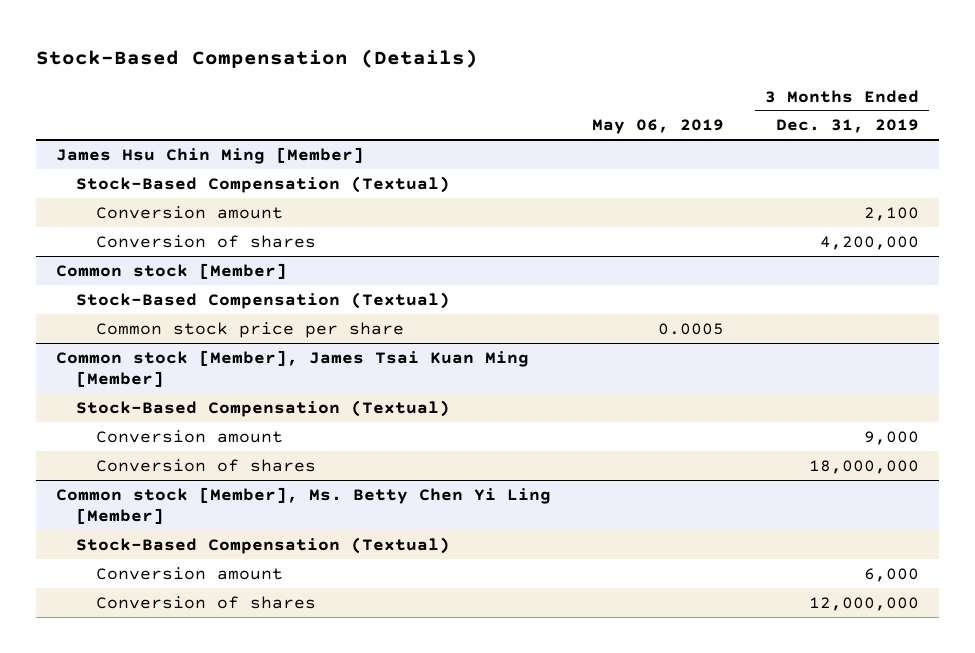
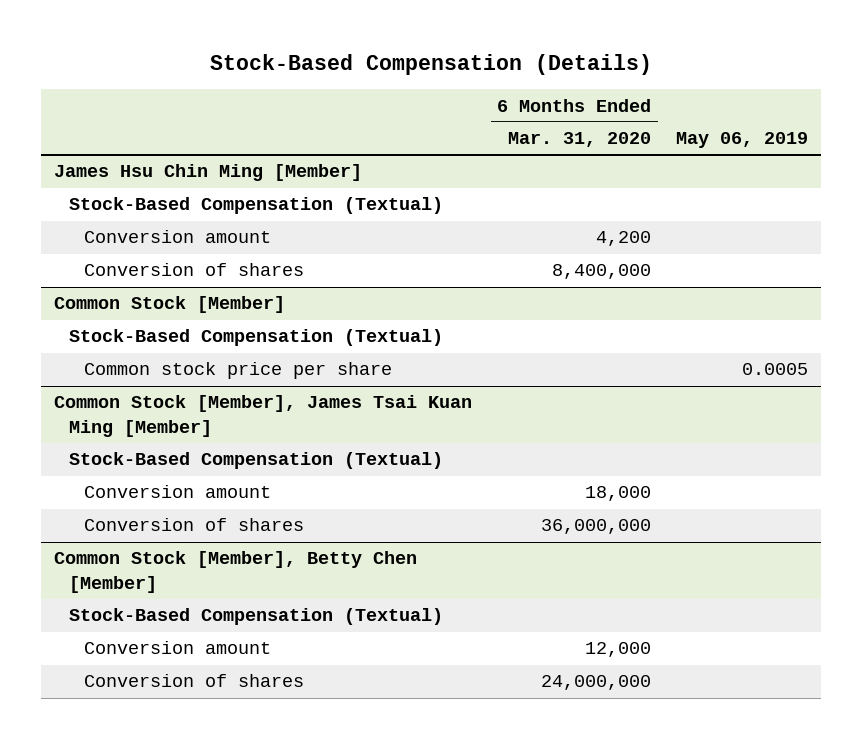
- | May 06, 2019 | 3 Months Ended Dec. 31, 2019
+ | 6 Months Ended Mar. 31, 2020 | May 06, 2019
- Common stock [Member]
+ Common Stock [Member]
- Common stock [Member], James Tsai Kuan Ming [Member]
+ Common Stock [Member], James Tsai Kuan Ming [Member]
- Common stock [Member], Ms. Betty Chen Yi Ling [Member]
+ Common Stock [Member], Betty Chen [Member]

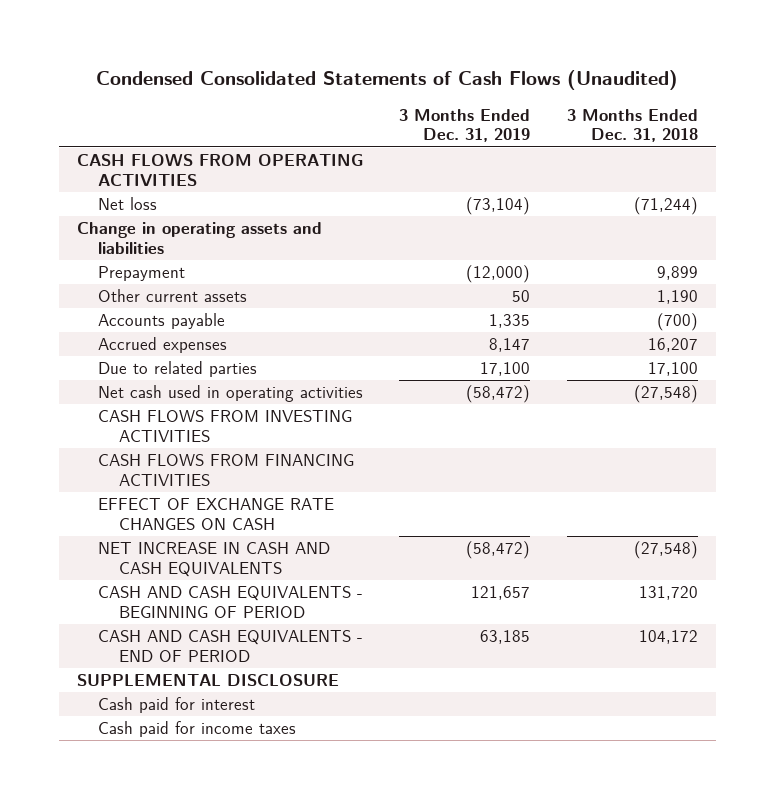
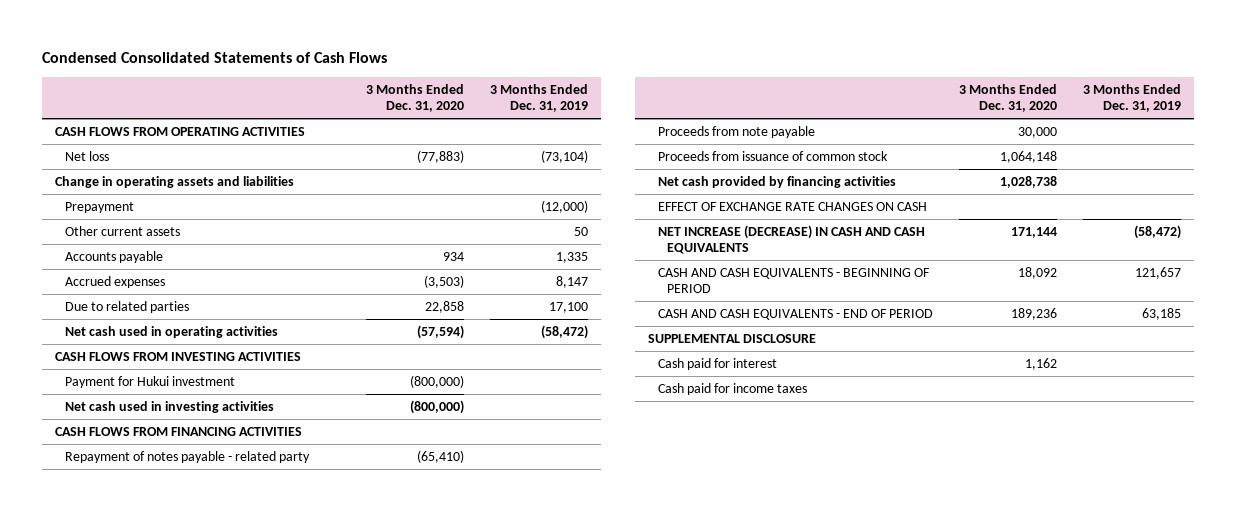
- Condensed Consolidated Statements of Cash Flows (Unaudited)
+ Condensed Consolidated Statements of Cash Flows
- | 3 Months Ended Dec. 31, 2019 | 3 Months Ended Dec. 31, 2018
+ | 3 Months Ended Dec. 31, 2020 | 3 Months Ended Dec. 31, 2019
+ Payment for Hukui investment | (800,000) |
+ Net cash used in investing activities | (800,000) |
+ Repayment of notes payable - related party | (65,410) |
+ Proceeds from note payable | 30,000 |
+ Proceeds from issuance of common stock | 1,064,148 |
+ Net cash provided by financing activities | 1,028,738 |
- NET INCREASE IN CASH AND CASH EQUIVALENTS | (58,472) | (27,548)
+ NET INCREASE (DECREASE) IN CASH AND CASH EQUIVALENTS | 171,144 | (58,472)

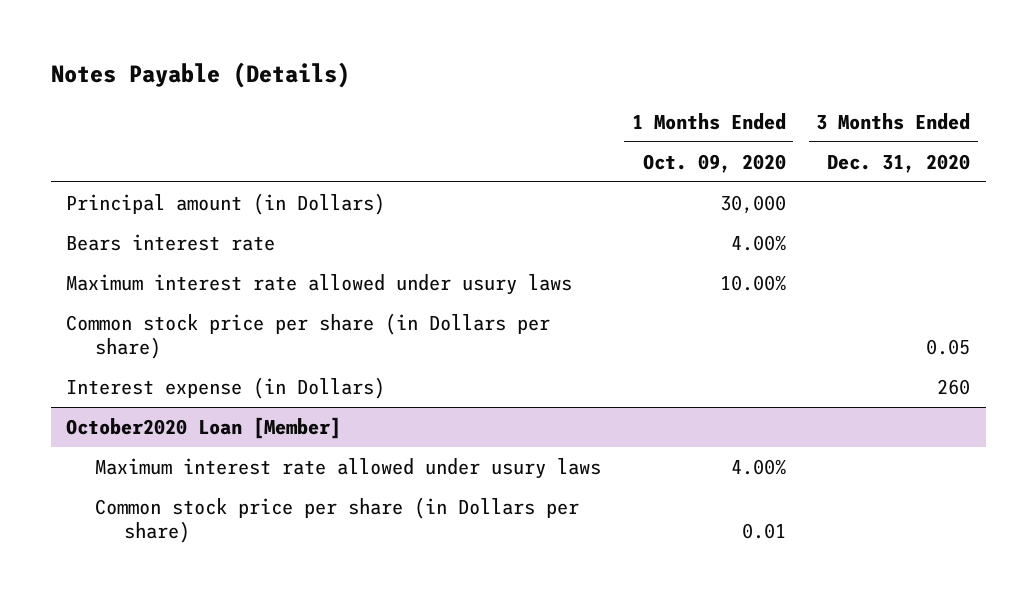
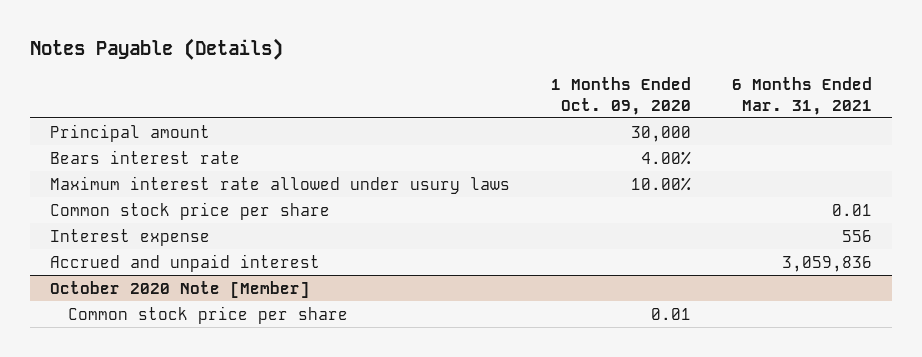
- | 1 Months Ended Oct. 09, 2020 | 3 Months Ended Dec. 31, 2020
+ | 1 Months Ended Oct. 09, 2020 | 6 Months Ended Mar. 31, 2021
- Principal amount (in Dollars) | 30,000 |
+ Principal amount | 30,000 |
- Common stock price per share (in Dollars per share) | | 0.05
- Interest expense (in Dollars) | | 260
- October2020 Loan [Member]
- Maximum interest rate allowed under usury laws | 4.00% |
- Common stock price per share (in Dollars per share) | 0.01 |
+ Common stock price per share | | 0.01
+ Interest expense | | 556
+ Accrued and unpaid interest | | 3,059,836
+ October 2020 Note [Member]
+ Common stock price per share | 0.01 |

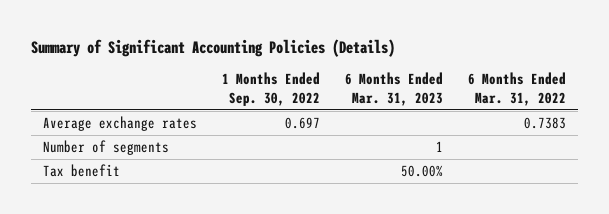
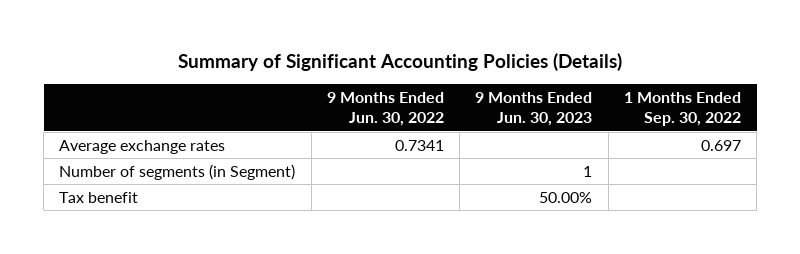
- | 1 Months Ended Sep. 30, 2022 | 6 Months Ended Mar. 31, 2023 | 6 Months Ended Mar. 31, 2022
+ | 9 Months Ended Jun. 30, 2022 | 9 Months Ended Jun. 30, 2023 | 1 Months Ended Sep. 30, 2022
- Number of segments | | 1 |
+ Number of segments (in Segment) | | 1 |

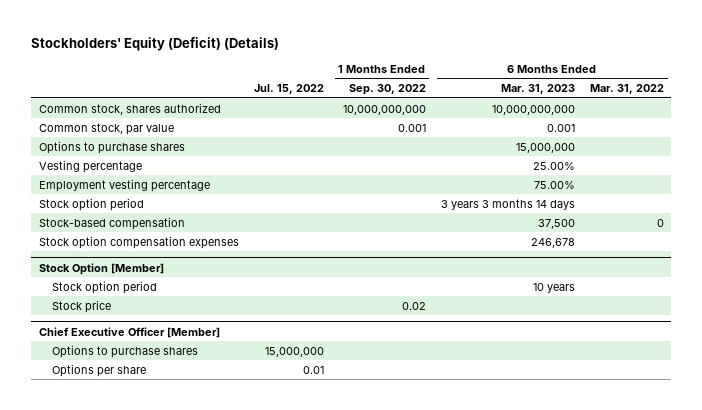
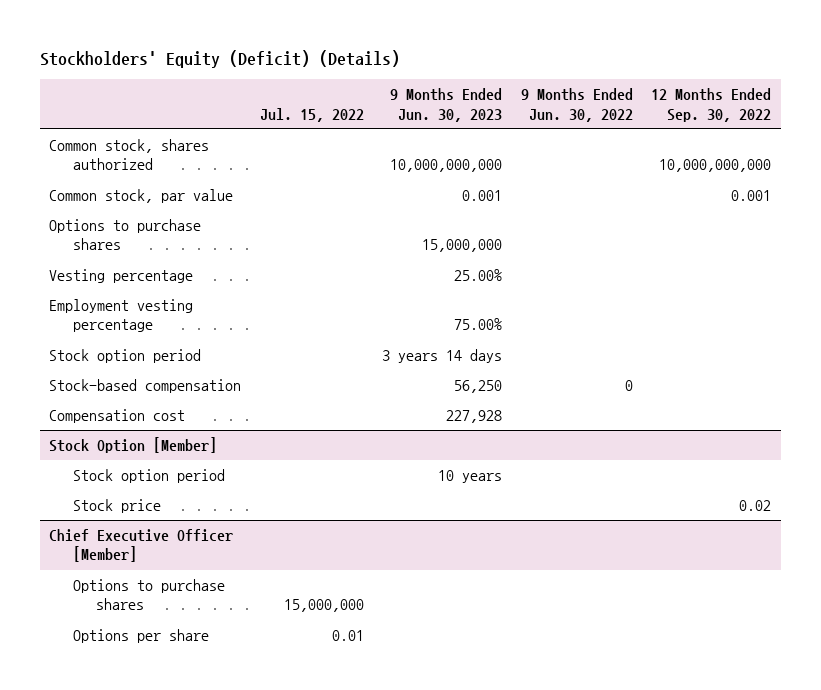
- | Jul. 15, 2022 | 1 Months Ended Sep. 30, 2022 | 6 Months Ended Mar. 31, 2023 | 6 Months Ended Mar. 31, 2022
+ | Jul. 15, 2022 | 9 Months Ended Jun. 30, 2023 | 9 Months Ended Jun. 30, 2022 | 12 Months Ended Sep. 30, 2022
- Stock option compensation expenses | | | 246,678 |
+ Compensation cost | | 227,928 | |

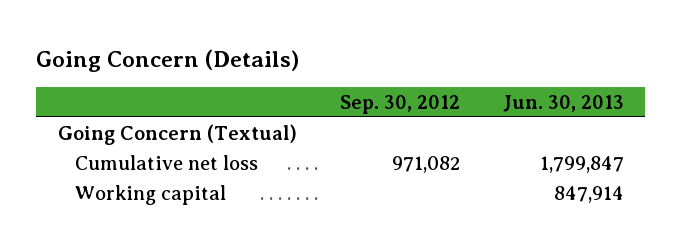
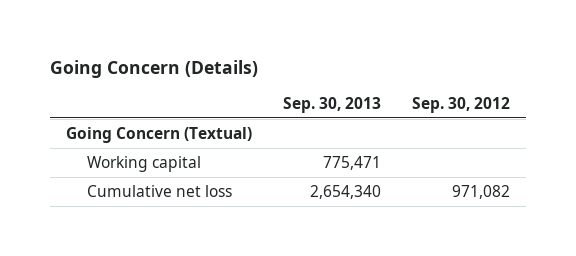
- | Sep. 30, 2012 | Jun. 30, 2013
+ | Sep. 30, 2013 | Sep. 30, 2012
moved down: Cumulative net loss | 2,654,340 | 971,082

